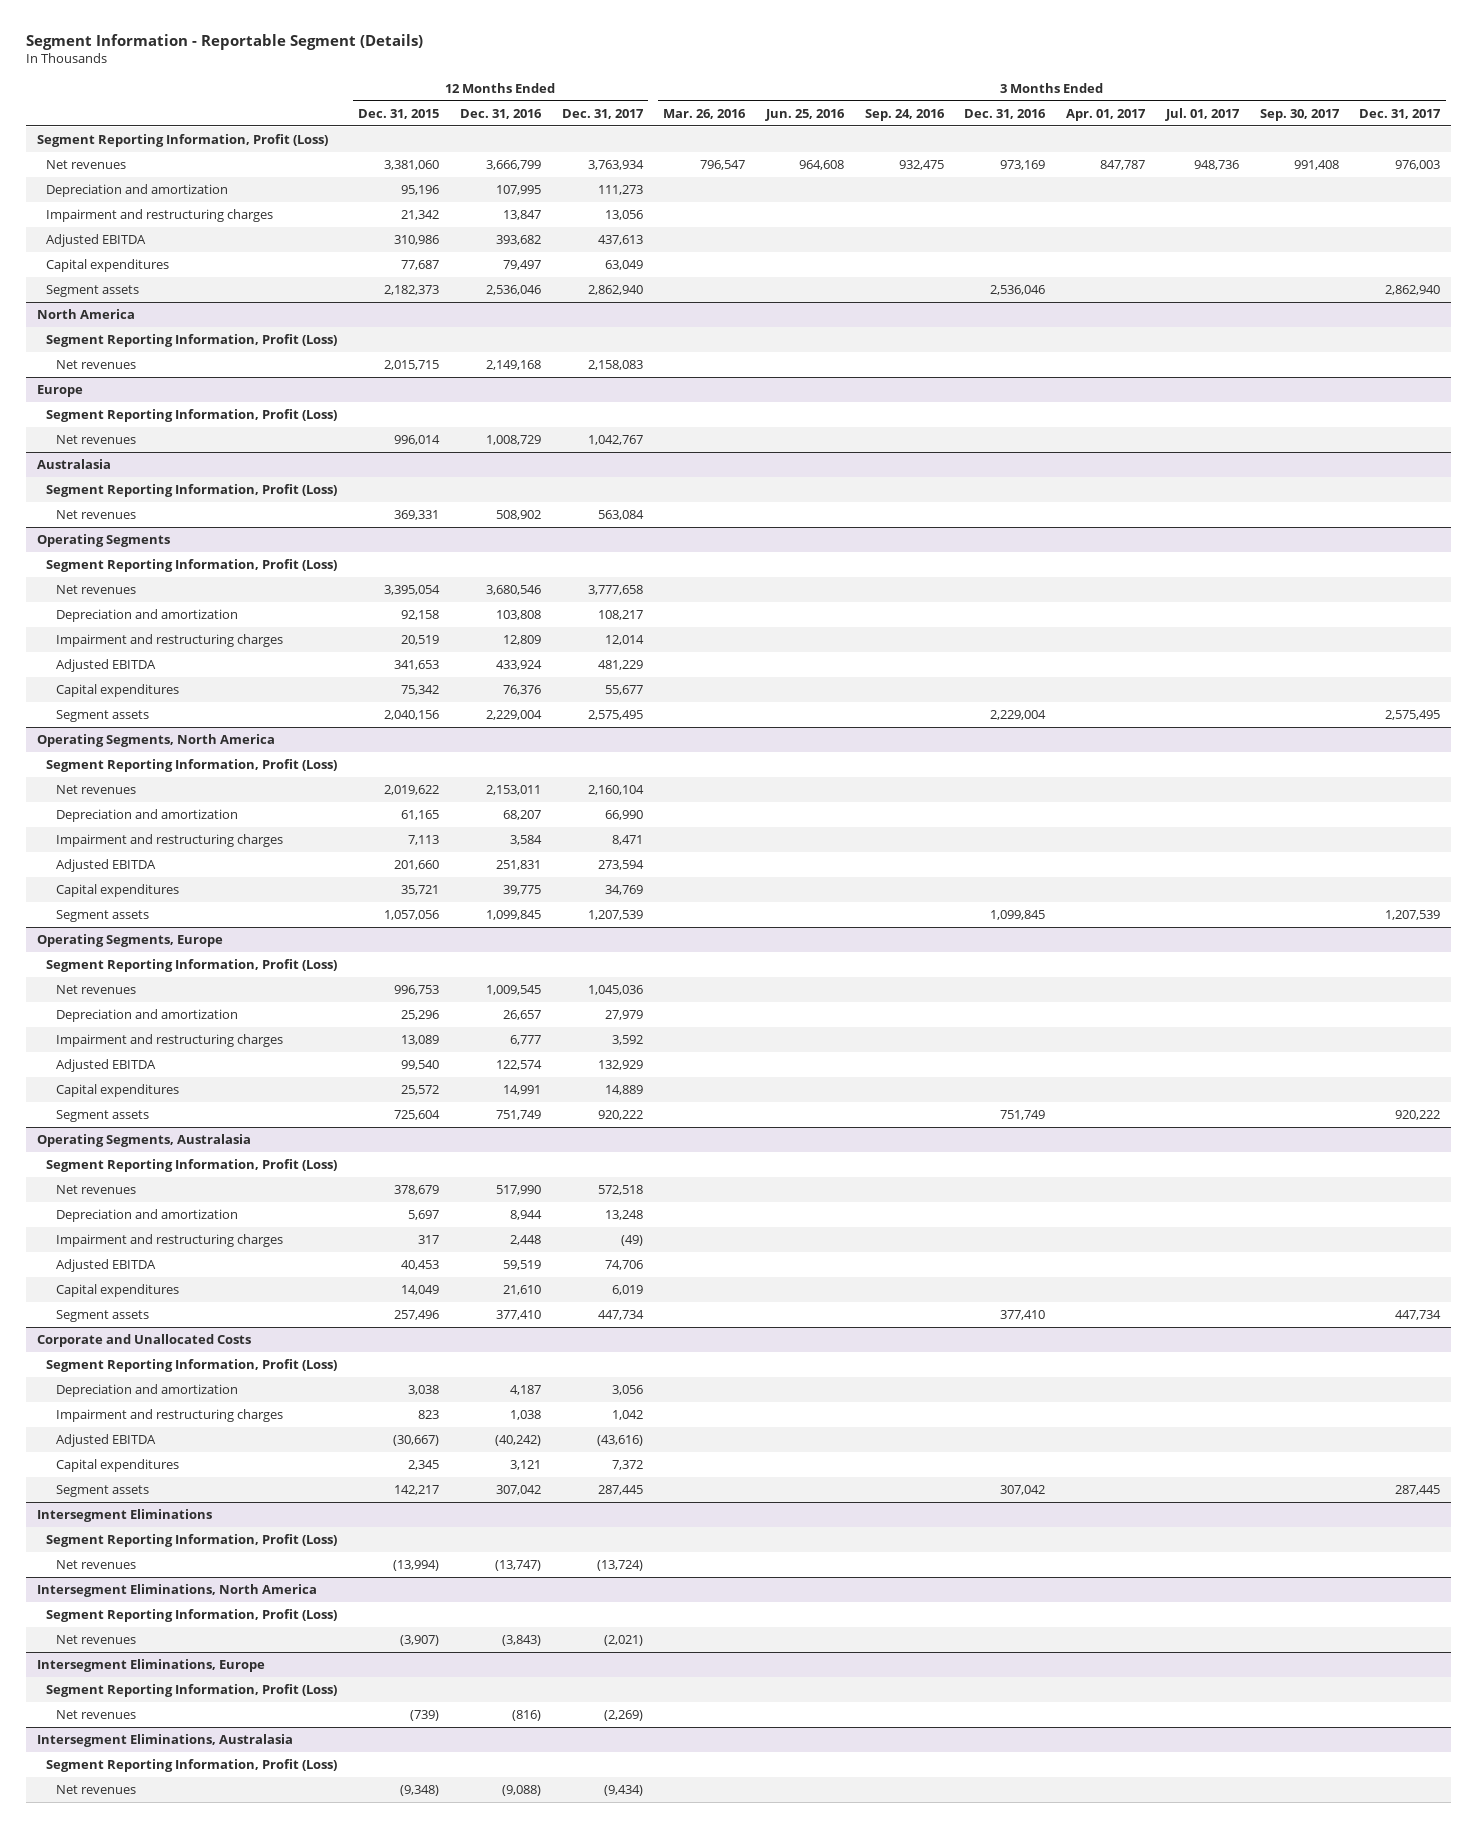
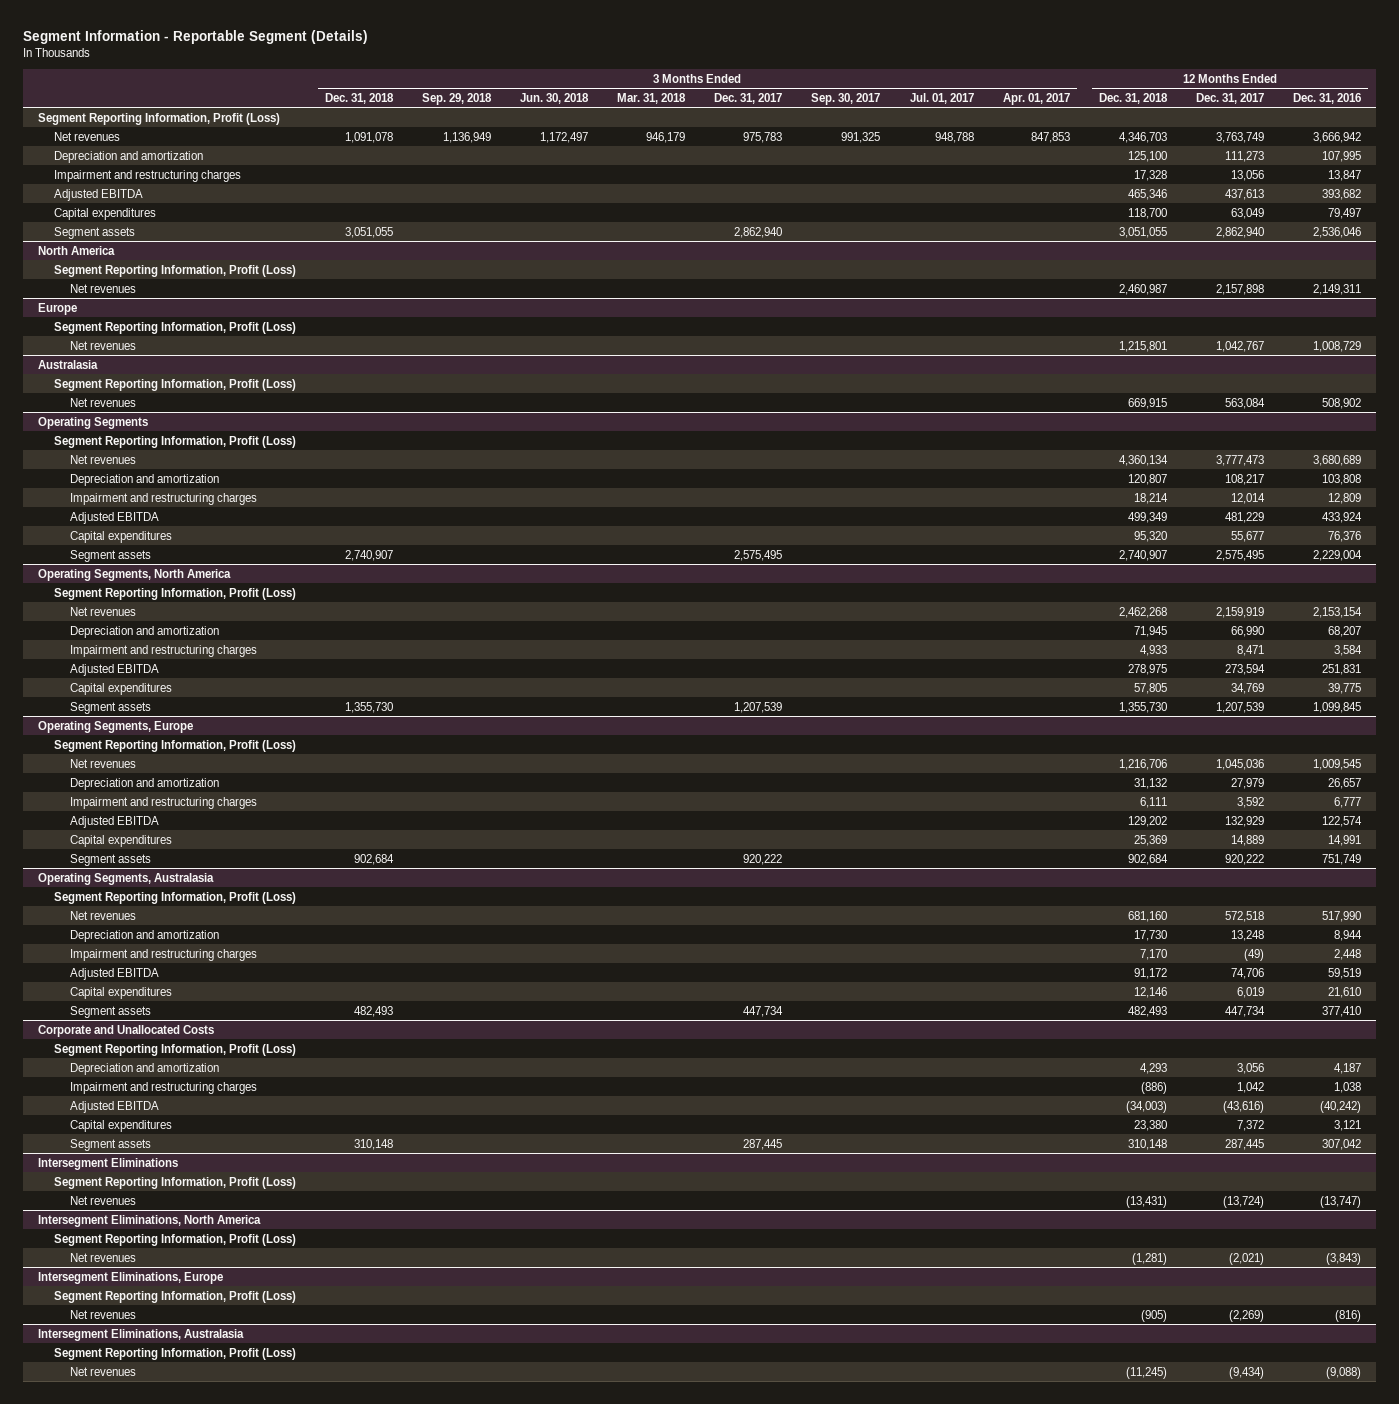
- | 12 Months Ended Dec. 31, 2015 | 12 Months Ended Dec. 31, 2016 | 12 Months Ended Dec. 31, 2017 | 3 Months Ended Mar. 26, 2016 | 3 Months Ended Jun. 25, 2016 | 3 Months Ended Sep. 24, 2016 | 3 Months Ended Dec. 31, 2016 | 3 Months Ended Apr. 01, 2017 | 3 Months Ended Jul. 01, 2017 | 3 Months Ended Sep. 30, 2017 | 3 Months Ended Dec. 31, 2017
+ | 3 Months Ended Dec. 31, 2018 | 3 Months Ended Sep. 29, 2018 | 3 Months Ended Jun. 30, 2018 | 3 Months Ended Mar. 31, 2018 | 3 Months Ended Dec. 31, 2017 | 3 Months Ended Sep. 30, 2017 | 3 Months Ended Jul. 01, 2017 | 3 Months Ended Apr. 01, 2017 | 12 Months Ended Dec. 31, 2018 | 12 Months Ended Dec. 31, 2017 | 12 Months Ended Dec. 31, 2016
- Net revenues | 3,381,060 | 3,666,799 | 3,763,934 | 796,547 | 964,608 | 932,475 | 973,169 | 847,787 | 948,736 | 991,408 | 976,003
+ Net revenues | 1,091,078 | 1,136,949 | 1,172,497 | 946,179 | 975,783 | 991,325 | 948,788 | 847,853 | 4,346,703 | 3,763,749 | 3,666,942
@ North America
- Net revenues | 2,015,715 | 2,149,168 | 2,158,083 | | | | | | | |
+ Net revenues | | | | | | | | | 2,460,987 | 2,157,898 | 2,149,311
@ Operating Segments
- Net revenues | 3,395,054 | 3,680,546 | 3,777,658 | | | | | | | |
+ Net revenues | | | | | | | | | 4,360,134 | 3,777,473 | 3,680,689
@ Operating Segments, North America
- Net revenues | 2,019,622 | 2,153,011 | 2,160,104 | | | | | | | |
+ Net revenues | | | | | | | | | 2,462,268 | 2,159,919 | 2,153,154

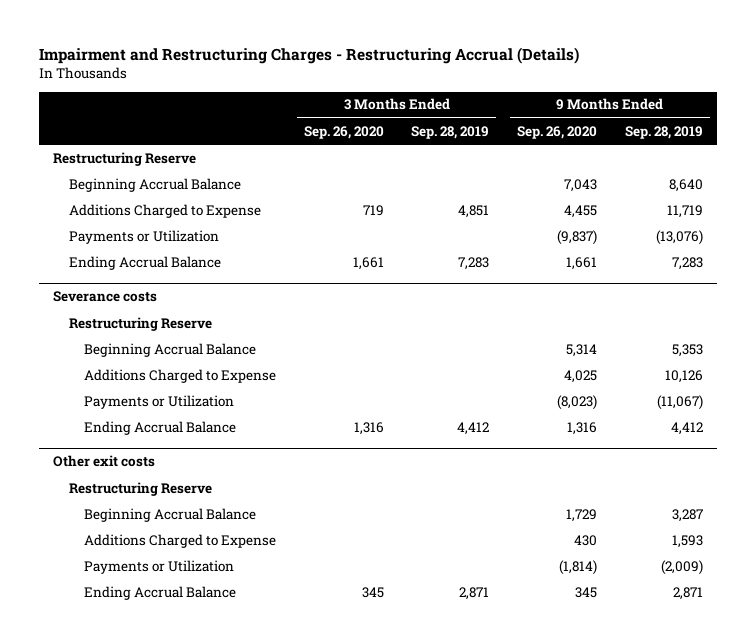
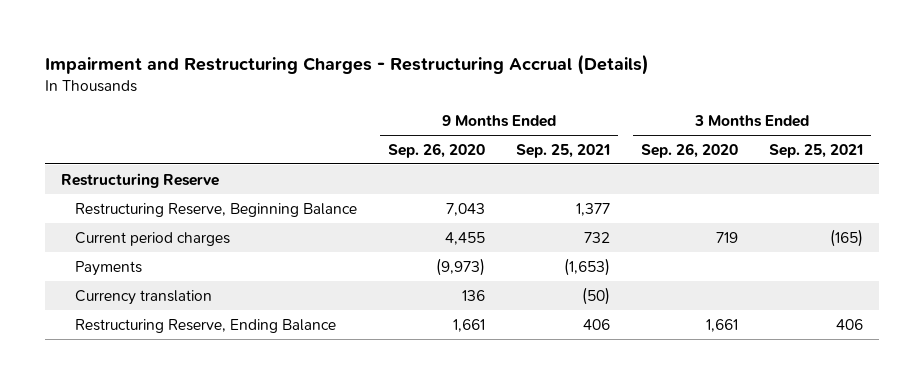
- | 3 Months Ended Sep. 26, 2020 | 3 Months Ended Sep. 28, 2019 | 9 Months Ended Sep. 26, 2020 | 9 Months Ended Sep. 28, 2019
+ | 9 Months Ended Sep. 26, 2020 | 9 Months Ended Sep. 25, 2021 | 3 Months Ended Sep. 26, 2020 | 3 Months Ended Sep. 25, 2021
- Beginning Accrual Balance | | | 7,043 | 8,640
- Additions Charged to Expense | 719 | 4,851 | 4,455 | 11,719
- Payments or Utilization | | | (9,837) | (13,076)
- Ending Accrual Balance | 1,661 | 7,283 | 1,661 | 7,283
- Severance costs
- Restructuring Reserve
- Beginning Accrual Balance | | | 5,314 | 5,353
- Additions Charged to Expense | | | 4,025 | 10,126
- Payments or Utilization | | | (8,023) | (11,067)
- Ending Accrual Balance | 1,316 | 4,412 | 1,316 | 4,412
- Other exit costs
- Restructuring Reserve
- Beginning Accrual Balance | | | 1,729 | 3,287
- Additions Charged to Expense | | | 430 | 1,593
- Payments or Utilization | | | (1,814) | (2,009)
- Ending Accrual Balance | 345 | 2,871 | 345 | 2,871
+ Restructuring Reserve, Beginning Balance | 7,043 | 1,377 | |
+ Current period charges | 4,455 | 732 | 719 | (165)
+ Payments | (9,973) | (1,653) | |
+ Currency translation | 136 | (50) | |
+ Restructuring Reserve, Ending Balance | 1,661 | 406 | 1,661 | 406

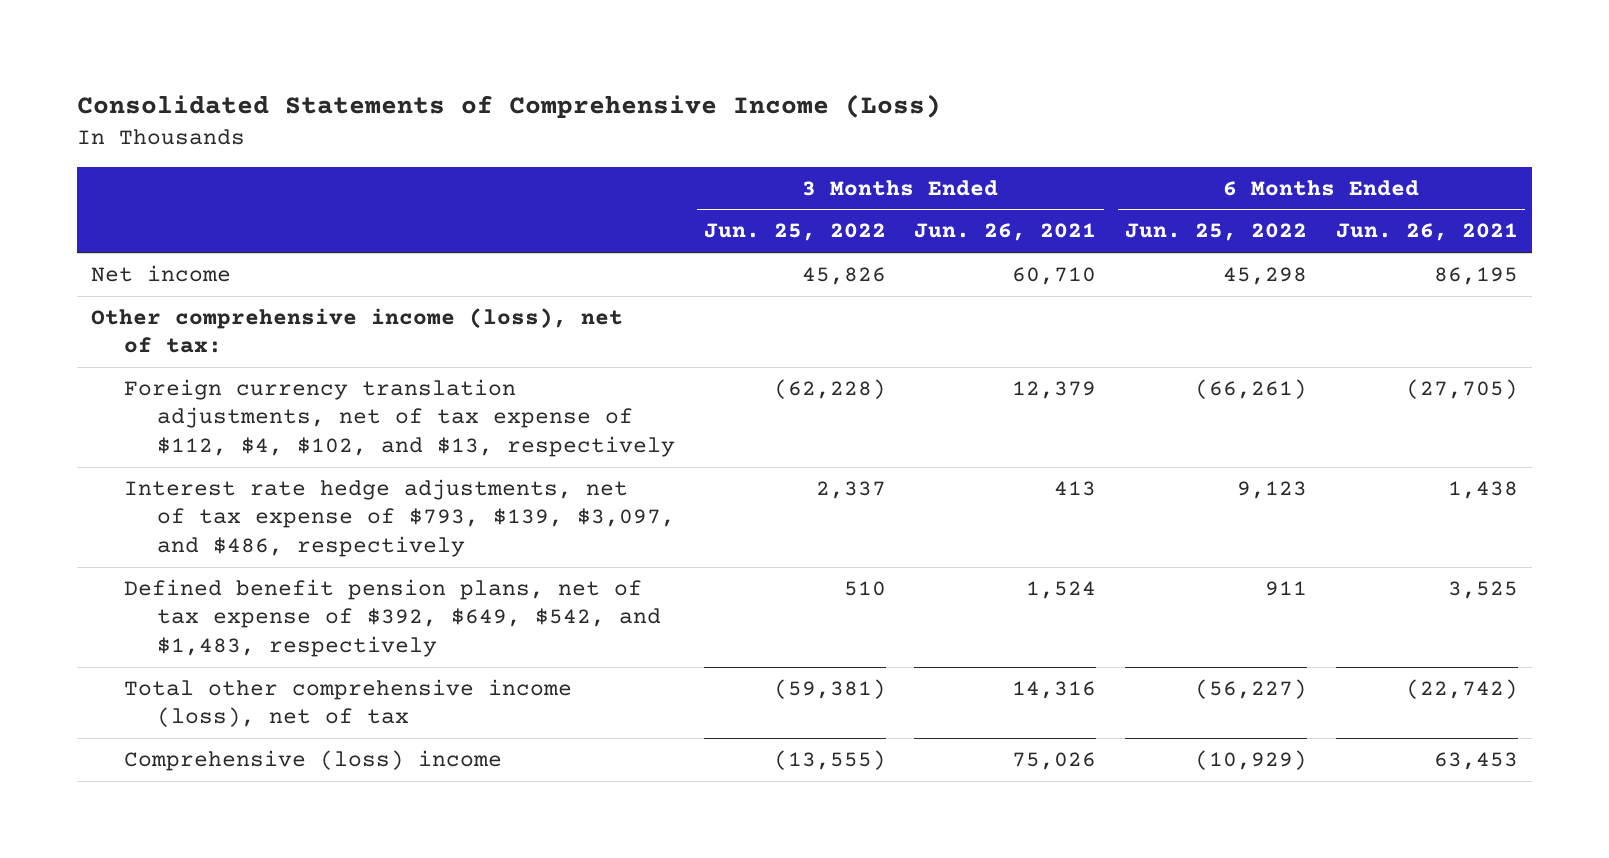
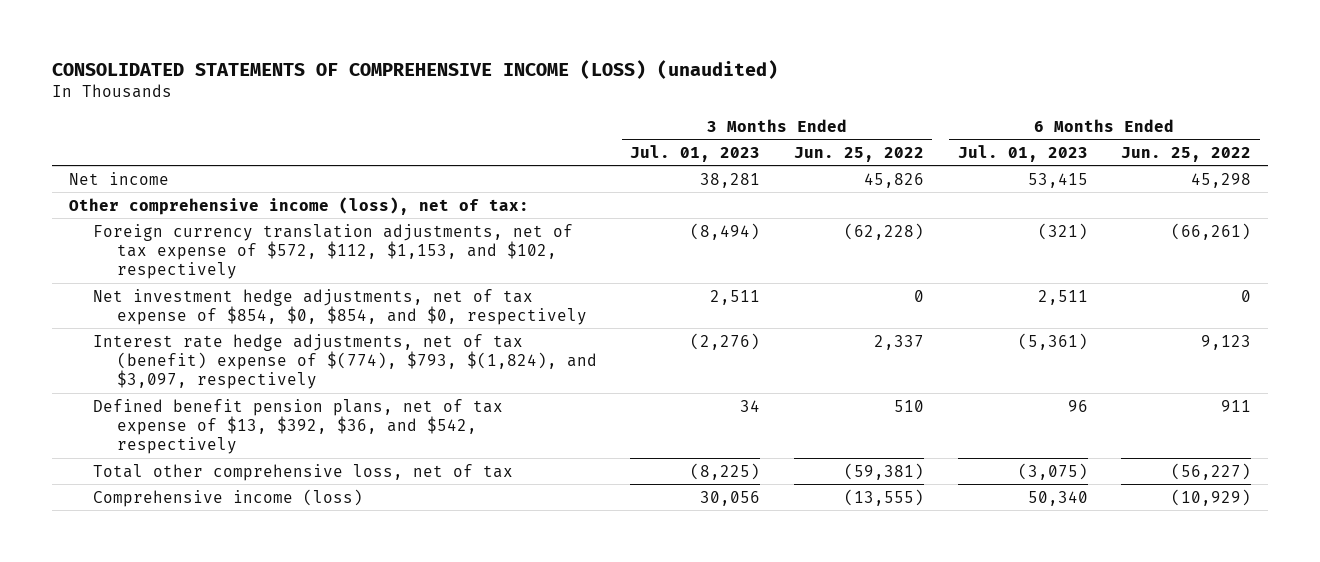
- Consolidated Statements of Comprehensive Income (Loss)
+ CONSOLIDATED STATEMENTS OF COMPREHENSIVE INCOME (LOSS) (unaudited)
- | 3 Months Ended Jun. 25, 2022 | 3 Months Ended Jun. 26, 2021 | 6 Months Ended Jun. 25, 2022 | 6 Months Ended Jun. 26, 2021
+ | 3 Months Ended Jul. 01, 2023 | 3 Months Ended Jun. 25, 2022 | 6 Months Ended Jul. 01, 2023 | 6 Months Ended Jun. 25, 2022
- Foreign currency translation adjustments, net of tax expense of $112, $4, $102, and $13, respectively | (62,228) | 12,379 | (66,261) | (27,705)
- Interest rate hedge adjustments, net of tax expense of $793, $139, $3,097, and $486, respectively | 2,337 | 413 | 9,123 | 1,438
- Defined benefit pension plans, net of tax expense of $392, $649, $542, and $1,483, respectively | 510 | 1,524 | 911 | 3,525
- Total other comprehensive income (loss), net of tax | (59,381) | 14,316 | (56,227) | (22,742)
- Comprehensive (loss) income | (13,555) | 75,026 | (10,929) | 63,453
+ Foreign currency translation adjustments, net of tax expense of $572, $112, $1,153, and $102, respectively | (8,494) | (62,228) | (321) | (66,261)
+ Net investment hedge adjustments, net of tax expense of $854, $0, $854, and $0, respectively | 2,511 | 0 | 2,511 | 0
+ Interest rate hedge adjustments, net of tax (benefit) expense of $(774), $793, $(1,824), and $3,097, respectively | (2,276) | 2,337 | (5,361) | 9,123
+ Defined benefit pension plans, net of tax expense of $13, $392, $36, and $542, respectively | 34 | 510 | 96 | 911
+ Total other comprehensive loss, net of tax | (8,225) | (59,381) | (3,075) | (56,227)
+ Comprehensive income (loss) | 30,056 | (13,555) | 50,340 | (10,929)

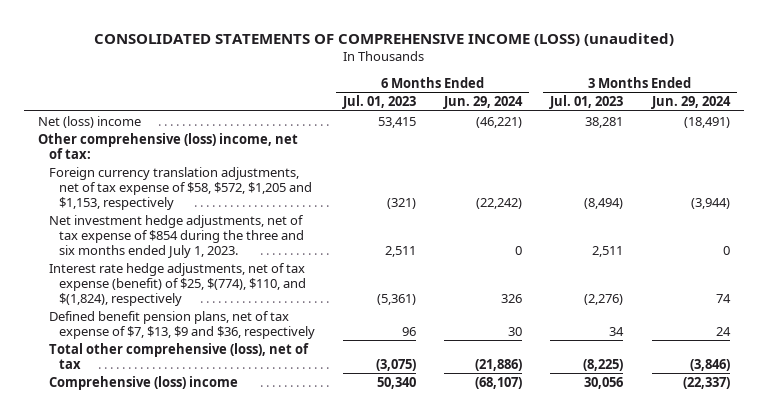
- | 3 Months Ended Jul. 01, 2023 | 3 Months Ended Jun. 25, 2022 | 6 Months Ended Jul. 01, 2023 | 6 Months Ended Jun. 25, 2022
+ | 6 Months Ended Jul. 01, 2023 | 6 Months Ended Jun. 29, 2024 | 3 Months Ended Jul. 01, 2023 | 3 Months Ended Jun. 29, 2024
- Net income | 38,281 | 45,826 | 53,415 | 45,298
- Other comprehensive income (loss), net of tax:
- Foreign currency translation adjustments, net of tax expense of $572, $112, $1,153, and $102, respectively | (8,494) | (62,228) | (321) | (66,261)
- Net investment hedge adjustments, net of tax expense of $854, $0, $854, and $0, respectively | 2,511 | 0 | 2,511 | 0
- Interest rate hedge adjustments, net of tax (benefit) expense of $(774), $793, $(1,824), and $3,097, respectively | (2,276) | 2,337 | (5,361) | 9,123
- Defined benefit pension plans, net of tax expense of $13, $392, $36, and $542, respectively | 34 | 510 | 96 | 911
- Total other comprehensive loss, net of tax | (8,225) | (59,381) | (3,075) | (56,227)
- Comprehensive income (loss) | 30,056 | (13,555) | 50,340 | (10,929)
+ Net (loss) income | 53,415 | (46,221) | 38,281 | (18,491)
+ Other comprehensive (loss) income, net of tax:
+ Foreign currency translation adjustments, net of tax expense of $58, $572, $1,205 and $1,153, respectively | (321) | (22,242) | (8,494) | (3,944)
+ Net investment hedge adjustments, net of tax expense of $854 during the three and six months ended July 1, 2023. | 2,511 | 0 | 2,511 | 0
+ Interest rate hedge adjustments, net of tax expense (benefit) of $25, $(774), $110, and $(1,824), respectively | (5,361) | 326 | (2,276) | 74
+ Defined benefit pension plans, net of tax expense of $7, $13, $9 and $36, respectively | 96 | 30 | 34 | 24
+ Total other comprehensive (loss), net of tax | (3,075) | (21,886) | (8,225) | (3,846)
+ Comprehensive (loss) income | 50,340 | (68,107) | 30,056 | (22,337)

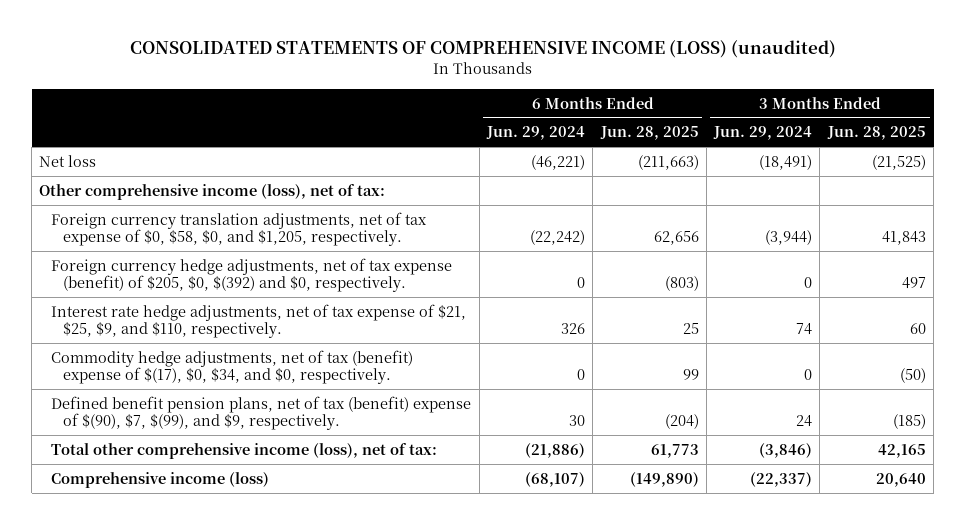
- | 6 Months Ended Jul. 01, 2023 | 6 Months Ended Jun. 29, 2024 | 3 Months Ended Jul. 01, 2023 | 3 Months Ended Jun. 29, 2024
+ | 6 Months Ended Jun. 29, 2024 | 6 Months Ended Jun. 28, 2025 | 3 Months Ended Jun. 29, 2024 | 3 Months Ended Jun. 28, 2025
- Net (loss) income | 53,415 | (46,221) | 38,281 | (18,491)
- Other comprehensive (loss) income, net of tax:
- Foreign currency translation adjustments, net of tax expense of $58, $572, $1,205 and $1,153, respectively | (321) | (22,242) | (8,494) | (3,944)
- Net investment hedge adjustments, net of tax expense of $854 during the three and six months ended July 1, 2023. | 2,511 | 0 | 2,511 | 0
- Interest rate hedge adjustments, net of tax expense (benefit) of $25, $(774), $110, and $(1,824), respectively | (5,361) | 326 | (2,276) | 74
- Defined benefit pension plans, net of tax expense of $7, $13, $9 and $36, respectively | 96 | 30 | 34 | 24
- Total other comprehensive (loss), net of tax | (3,075) | (21,886) | (8,225) | (3,846)
- Comprehensive (loss) income | 50,340 | (68,107) | 30,056 | (22,337)
+ Net loss | (46,221) | (211,663) | (18,491) | (21,525)
+ Other comprehensive income (loss), net of tax:
+ Foreign currency translation adjustments, net of tax expense of $0, $58, $0, and $1,205, respectively. | (22,242) | 62,656 | (3,944) | 41,843
+ Foreign currency hedge adjustments, net of tax expense (benefit) of $205, $0, $(392) and $0, respectively. | 0 | (803) | 0 | 497
+ Interest rate hedge adjustments, net of tax expense of $21, $25, $9, and $110, respectively. | 326 | 25 | 74 | 60
+ Commodity hedge adjustments, net of tax (benefit) expense of $(17), $0, $34, and $0, respectively. | 0 | 99 | 0 | (50)
+ Defined benefit pension plans, net of tax (benefit) expense of $(90), $7, $(99), and $9, respectively. | 30 | (204) | 24 | (185)
+ Total other comprehensive income (loss), net of tax: | (21,886) | 61,773 | (3,846) | 42,165
+ Comprehensive income (loss) | (68,107) | (149,890) | (22,337) | 20,640

